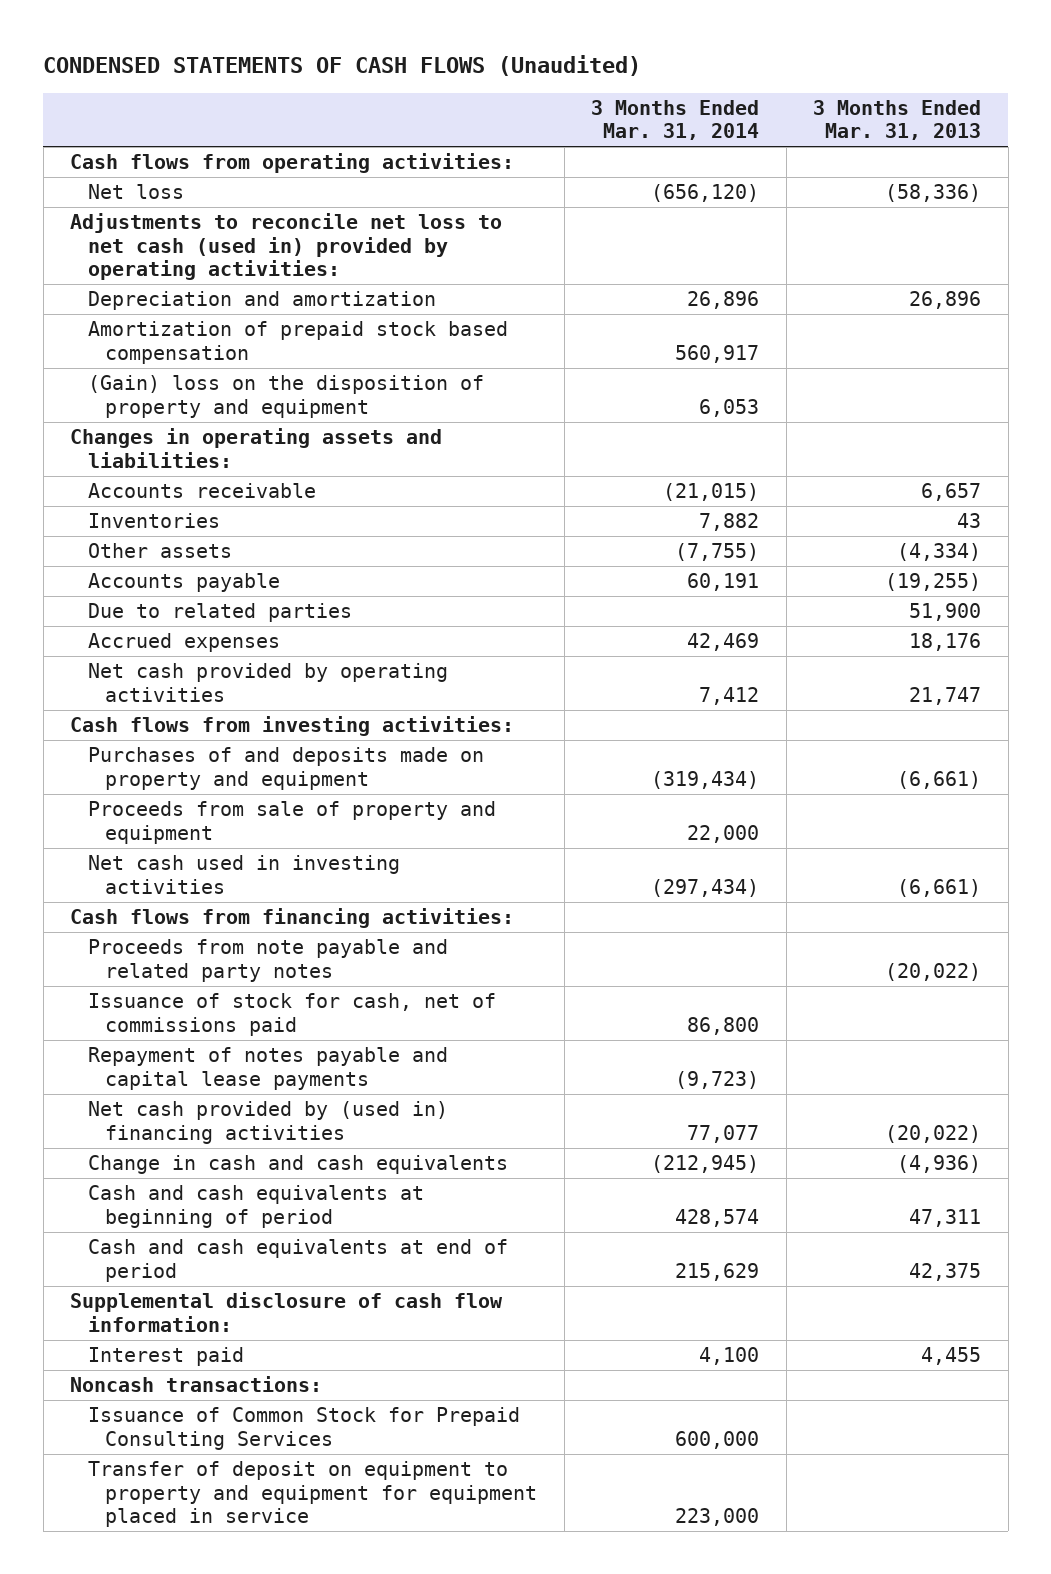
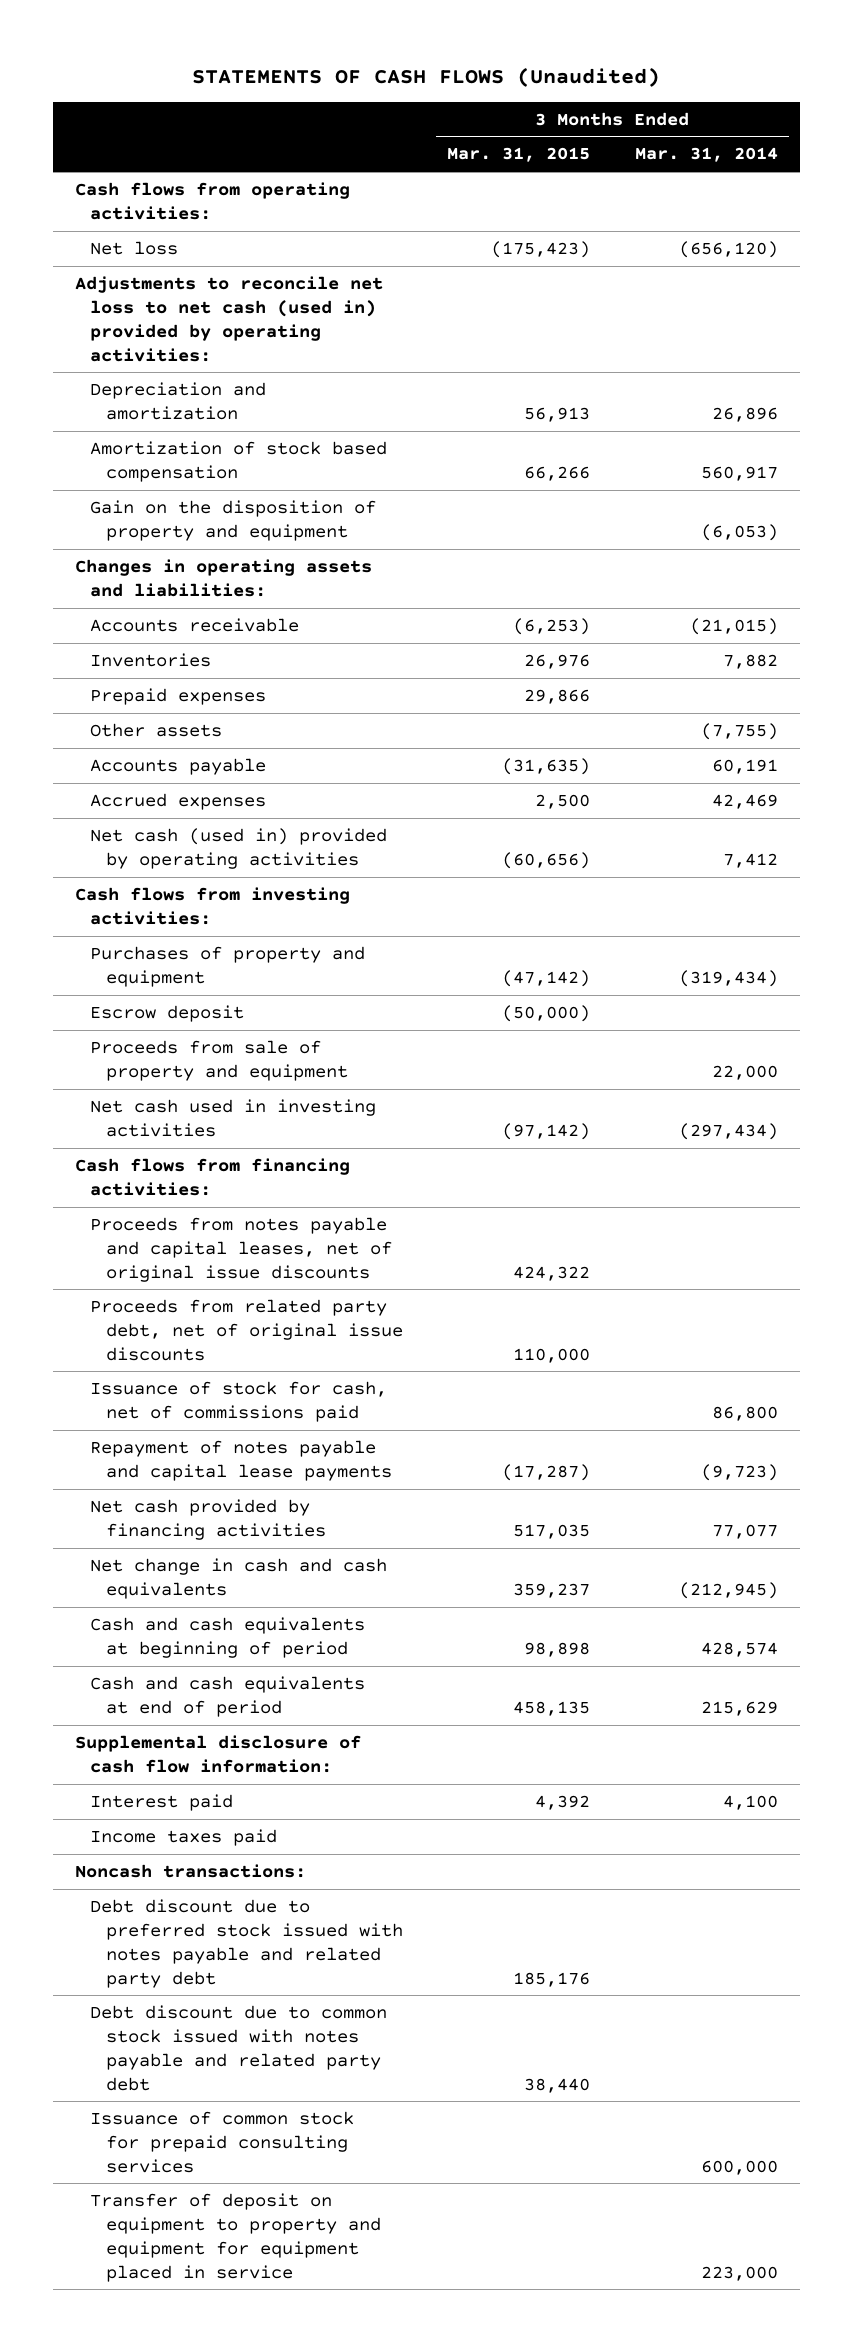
- CONDENSED STATEMENTS OF CASH FLOWS (Unaudited)
+ STATEMENTS OF CASH FLOWS (Unaudited)
- | 3 Months Ended Mar. 31, 2014 | 3 Months Ended Mar. 31, 2013
+ | 3 Months Ended Mar. 31, 2015 | 3 Months Ended Mar. 31, 2014
- Amortization of prepaid stock based compensation | 560,917 |
- (Gain) loss on the disposition of property and equipment | 6,053 |
+ Amortization of stock based compensation | 66,266 | 560,917
+ Gain on the disposition of property and equipment | | (6,053)
+ Prepaid expenses | 29,866 |
- Due to related parties | | 51,900
- Net cash provided by operating activities | 7,412 | 21,747
+ Net cash (used in) provided by operating activities | (60,656) | 7,412
- Purchases of and deposits made on property and equipment | (319,434) | (6,661)
+ Purchases of property and equipment | (47,142) | (319,434)
+ Escrow deposit | (50,000) |
- Proceeds from note payable and related party notes | | (20,022)
+ Proceeds from notes payable and capital leases, net of original issue discounts | 424,322 |
+ Proceeds from related party debt, net of original issue discounts | 110,000 |
- Net cash provided by (used in) financing activities | 77,077 | (20,022)
- Change in cash and cash equivalents | (212,945) | (4,936)
+ Net cash provided by financing activities | 517,035 | 77,077
+ Net change in cash and cash equivalents | 359,237 | (212,945)
+ Income taxes paid
- Issuance of Common Stock for Prepaid Consulting Services | 600,000 |
+ Debt discount due to preferred stock issued with notes payable and related party debt | 185,176 |
+ Debt discount due to common stock issued with notes payable and related party debt | 38,440 |
+ Issuance of common stock for prepaid consulting services | | 600,000

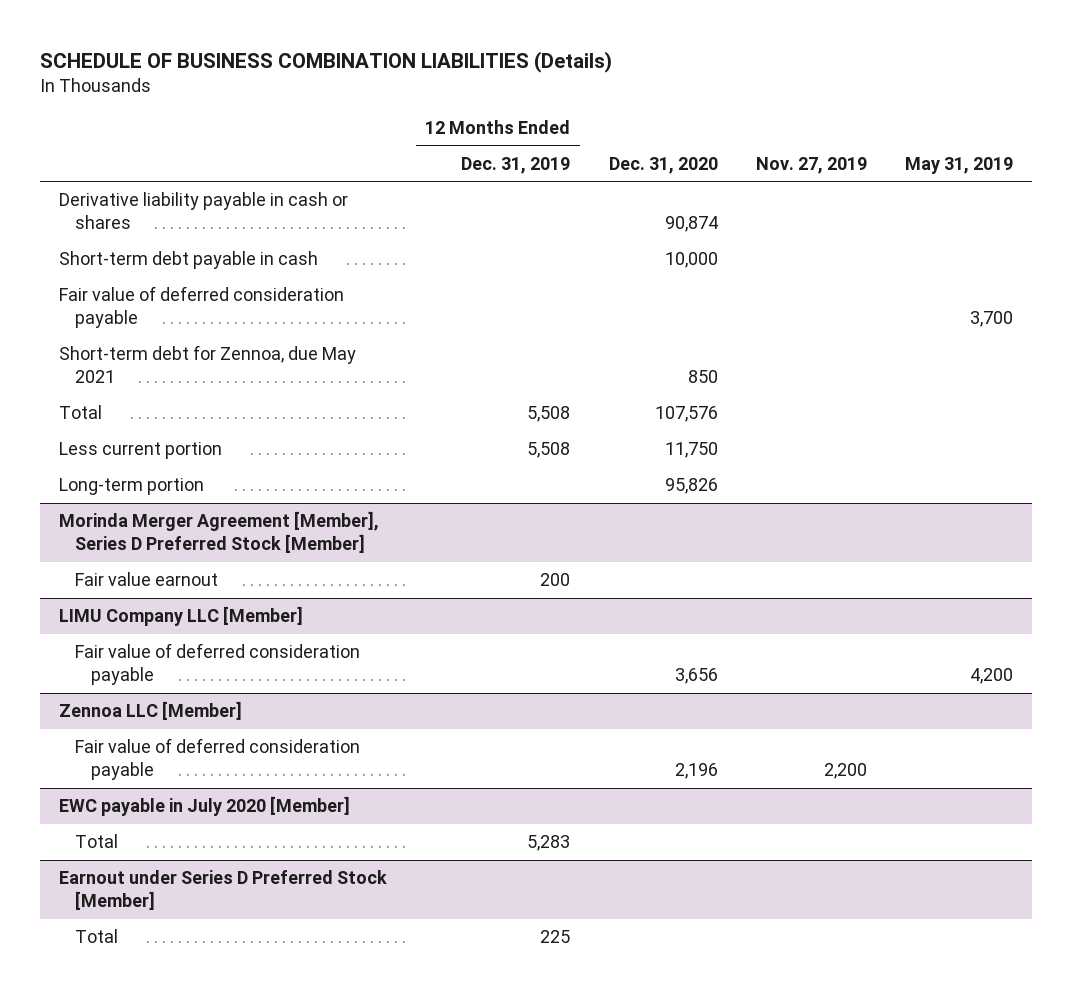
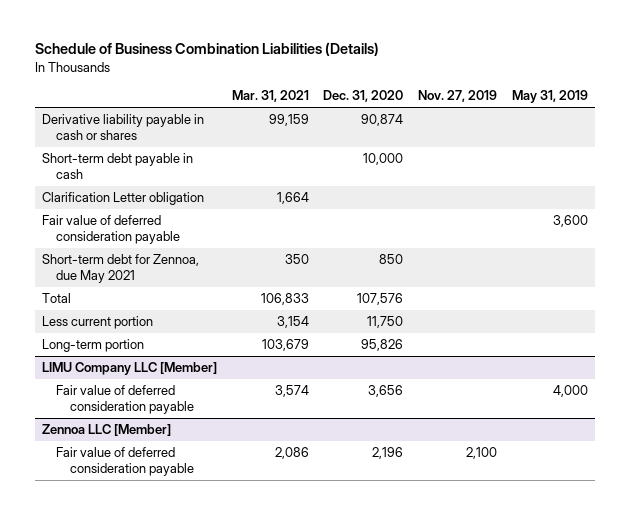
- SCHEDULE OF BUSINESS COMBINATION LIABILITIES (Details)
+ Schedule of Business Combination Liabilities (Details)
- | 12 Months Ended Dec. 31, 2019 | Dec. 31, 2020 | Nov. 27, 2019 | May 31, 2019
+ | Mar. 31, 2021 | Dec. 31, 2020 | Nov. 27, 2019 | May 31, 2019
- Fair value of deferred consideration payable | | | | 3,700
+ Clarification Letter obligation | 1,664 | | |
+ Fair value of deferred consideration payable | | | | 3,600
- Morinda Merger Agreement [Member], Series D Preferred Stock [Member]
- Fair value earnout | 200 | | |
@ LIMU Company LLC [Member]
- Fair value of deferred consideration payable | | 3,656 | | 4,200
+ Fair value of deferred consideration payable | 3,574 | 3,656 | | 4,000
@ Zennoa LLC [Member]
- Fair value of deferred consideration payable | | 2,196 | 2,200 |
- EWC payable in July 2020 [Member]
- Total | 5,283 | | |
- Earnout under Series D Preferred Stock [Member]
- Total | 225 | | |
@ Zennoa LLC [Member]
+ Fair value of deferred consideration payable | 2,086 | 2,196 | 2,100 |

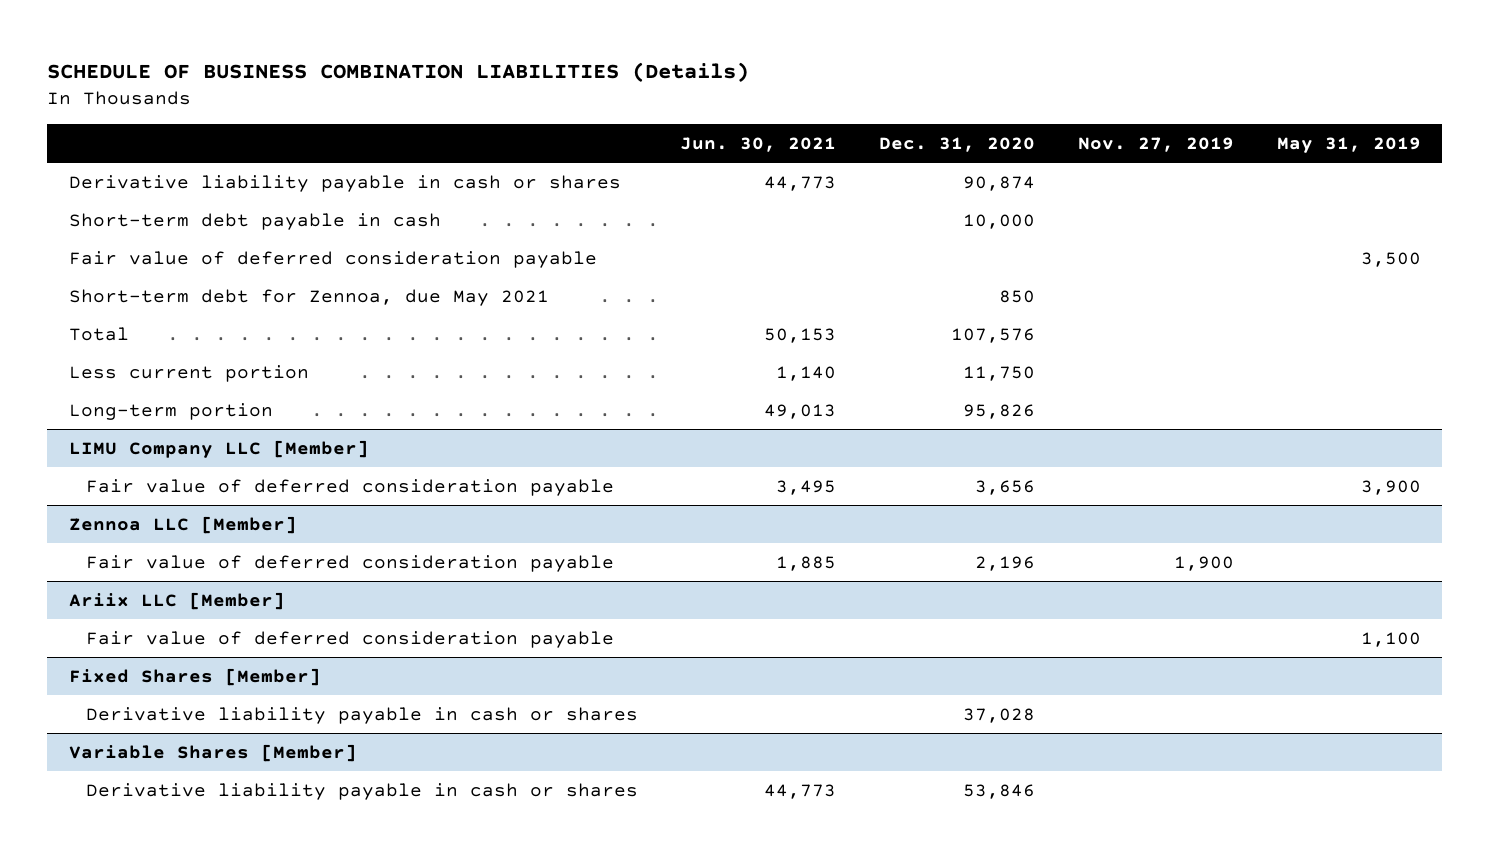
- Schedule of Business Combination Liabilities (Details)
+ SCHEDULE OF BUSINESS COMBINATION LIABILITIES (Details)
- | Mar. 31, 2021 | Dec. 31, 2020 | Nov. 27, 2019 | May 31, 2019
+ | Jun. 30, 2021 | Dec. 31, 2020 | Nov. 27, 2019 | May 31, 2019
- Clarification Letter obligation | 1,664 | | |
- Fair value of deferred consideration payable | | | | 3,600
+ Fair value of deferred consideration payable | | | | 3,500
@ LIMU Company LLC [Member]
- Fair value of deferred consideration payable | 3,574 | 3,656 | | 4,000
+ Fair value of deferred consideration payable | 3,495 | 3,656 | | 3,900
@ Zennoa LLC [Member]
- Fair value of deferred consideration payable | 2,086 | 2,196 | 2,100 |
+ Fair value of deferred consideration payable | 1,885 | 2,196 | 1,900 |
+ Ariix LLC [Member]
+ Fair value of deferred consideration payable | | | | 1,100
+ Fixed Shares [Member]
+ Derivative liability payable in cash or shares | | 37,028 | |
+ Variable Shares [Member]
+ Derivative liability payable in cash or shares | 44,773 | 53,846 | |

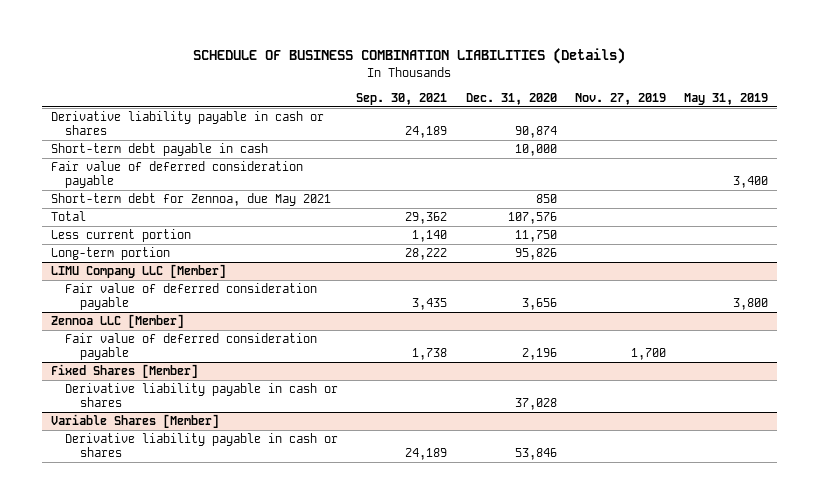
- | Jun. 30, 2021 | Dec. 31, 2020 | Nov. 27, 2019 | May 31, 2019
+ | Sep. 30, 2021 | Dec. 31, 2020 | Nov. 27, 2019 | May 31, 2019
- Fair value of deferred consideration payable | | | | 3,500
+ Fair value of deferred consideration payable | | | | 3,400
@ LIMU Company LLC [Member]
- Fair value of deferred consideration payable | 3,495 | 3,656 | | 3,900
+ Fair value of deferred consideration payable | 3,435 | 3,656 | | 3,800
@ Zennoa LLC [Member]
- Fair value of deferred consideration payable | 1,885 | 2,196 | 1,900 |
- Ariix LLC [Member]
- Fair value of deferred consideration payable | | | | 1,100
@ Zennoa LLC [Member]
+ Fair value of deferred consideration payable | 1,738 | 2,196 | 1,700 |

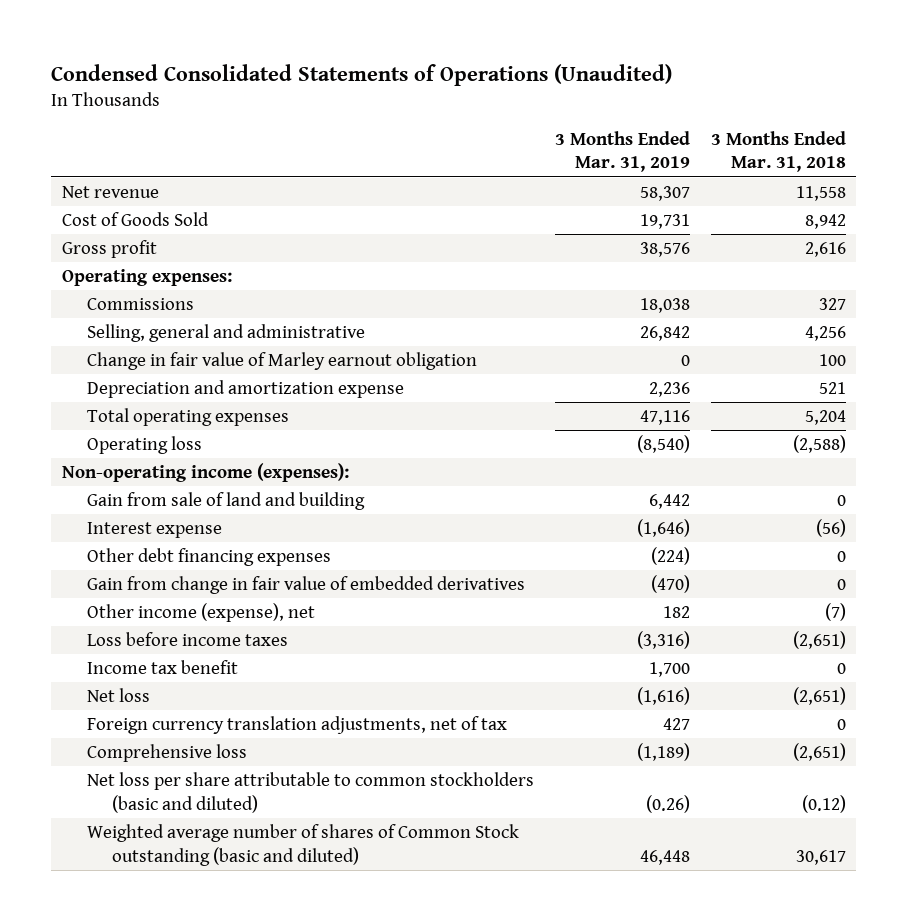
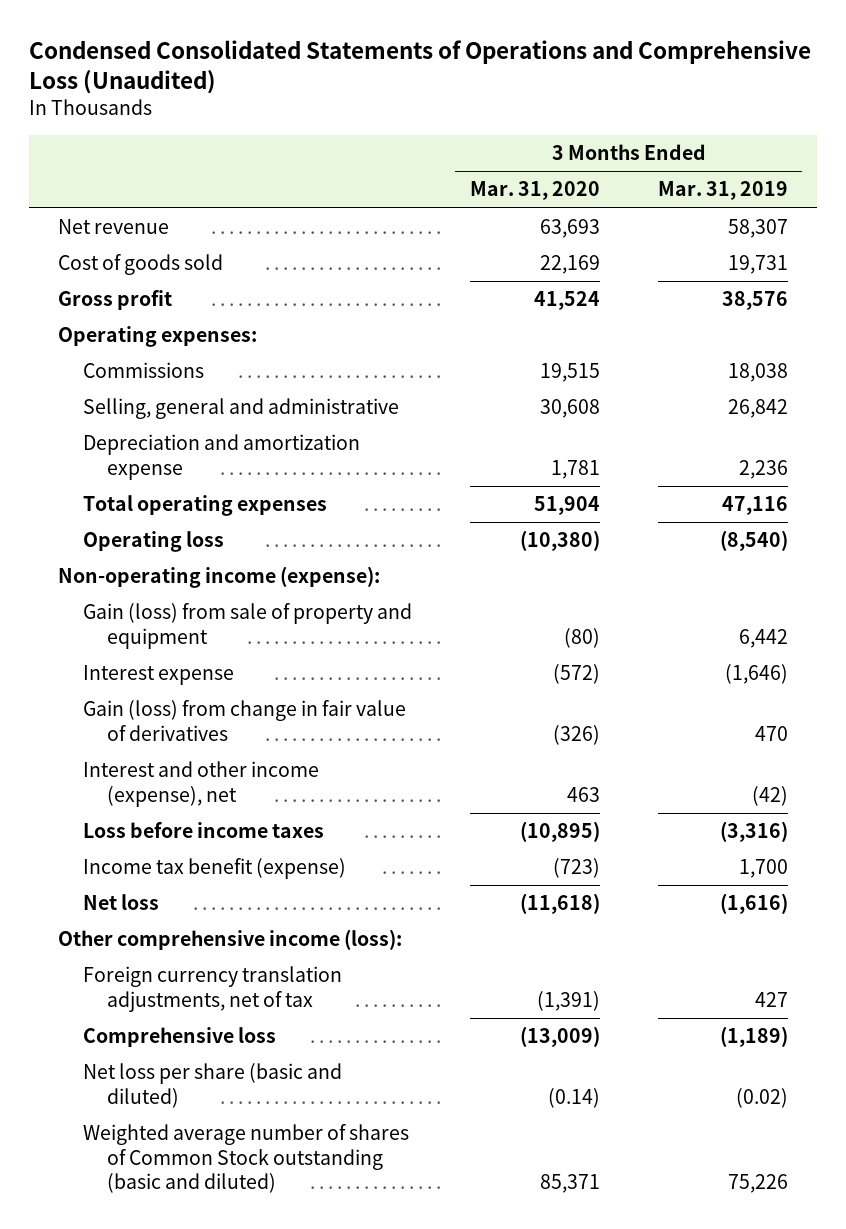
- Condensed Consolidated Statements of Operations (Unaudited)
+ Condensed Consolidated Statements of Operations and Comprehensive Loss (Unaudited)
- | 3 Months Ended Mar. 31, 2019 | 3 Months Ended Mar. 31, 2018
+ | 3 Months Ended Mar. 31, 2020 | 3 Months Ended Mar. 31, 2019
- Cost of Goods Sold | 19,731 | 8,942
+ Cost of goods sold | 22,169 | 19,731
- Change in fair value of Marley earnout obligation | 0 | 100
- Non-operating income (expenses):
- Gain from sale of land and building | 6,442 | 0
+ Non-operating income (expense):
+ Gain (loss) from sale of property and equipment | (80) | 6,442
- Other debt financing expenses | (224) | 0
- Gain from change in fair value of embedded derivatives | (470) | 0
- Other income (expense), net | 182 | (7)
+ Gain (loss) from change in fair value of derivatives | (326) | 470
+ Interest and other income (expense), net | 463 | (42)
- Income tax benefit | 1,700 | 0
+ Income tax benefit (expense) | (723) | 1,700
+ Other comprehensive income (loss):
- Net loss per share attributable to common stockholders (basic and diluted) | (0.26) | (0.12)
- Weighted average number of shares of Common Stock outstanding (basic and diluted) | 46,448 | 30,617
+ Net loss per share (basic and diluted) | (0.14) | (0.02)
+ Weighted average number of shares of Common Stock outstanding (basic and diluted) | 85,371 | 75,226

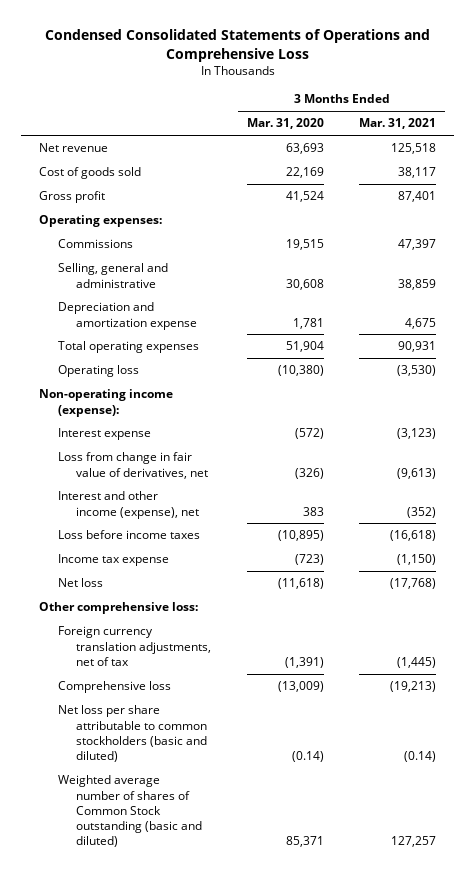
- Condensed Consolidated Statements of Operations and Comprehensive Loss (Unaudited)
+ Condensed Consolidated Statements of Operations and Comprehensive Loss
- | 3 Months Ended Mar. 31, 2020 | 3 Months Ended Mar. 31, 2019
+ | 3 Months Ended Mar. 31, 2020 | 3 Months Ended Mar. 31, 2021
- Gain (loss) from sale of property and equipment | (80) | 6,442
- Gain (loss) from change in fair value of derivatives | (326) | 470
- Interest and other income (expense), net | 463 | (42)
+ Loss from change in fair value of derivatives, net | (326) | (9,613)
+ Interest and other income (expense), net | 383 | (352)
- Income tax benefit (expense) | (723) | 1,700
+ Income tax expense | (723) | (1,150)
- Other comprehensive income (loss):
+ Other comprehensive loss:
- Net loss per share (basic and diluted) | (0.14) | (0.02)
+ Net loss per share attributable to common stockholders (basic and diluted) | (0.14) | (0.14)

